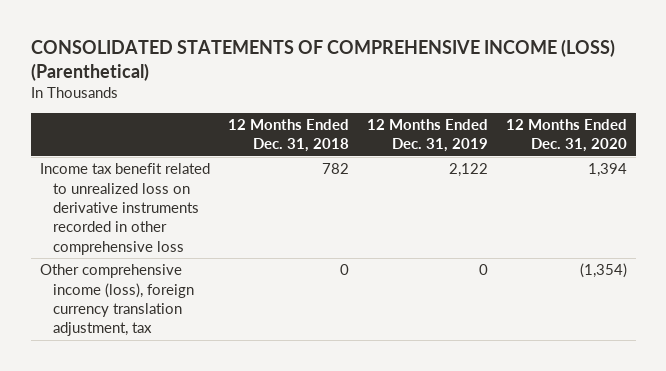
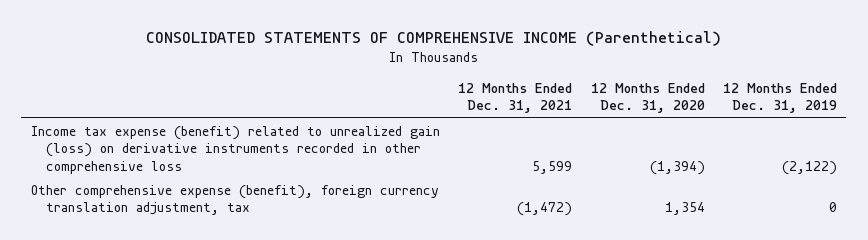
- CONSOLIDATED STATEMENTS OF COMPREHENSIVE INCOME (LOSS) (Parenthetical)
+ CONSOLIDATED STATEMENTS OF COMPREHENSIVE INCOME (Parenthetical)
- | 12 Months Ended Dec. 31, 2018 | 12 Months Ended Dec. 31, 2019 | 12 Months Ended Dec. 31, 2020
+ | 12 Months Ended Dec. 31, 2021 | 12 Months Ended Dec. 31, 2020 | 12 Months Ended Dec. 31, 2019
- Income tax benefit related to unrealized loss on derivative instruments recorded in other comprehensive loss | 782 | 2,122 | 1,394
- Other comprehensive income (loss), foreign currency translation adjustment, tax | 0 | 0 | (1,354)
+ Income tax expense (benefit) related to unrealized gain (loss) on derivative instruments recorded in other comprehensive loss | 5,599 | (1,394) | (2,122)
+ Other comprehensive expense (benefit), foreign currency translation adjustment, tax | (1,472) | 1,354 | 0

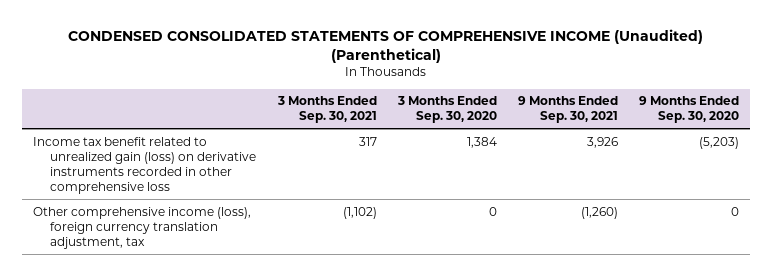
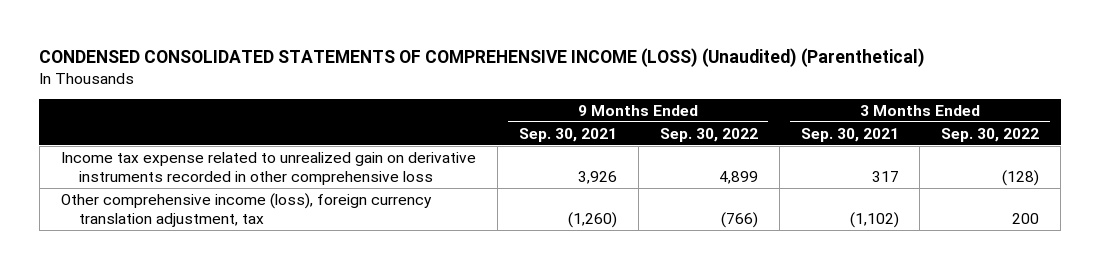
- CONDENSED CONSOLIDATED STATEMENTS OF COMPREHENSIVE INCOME (Unaudited) (Parenthetical)
+ CONDENSED CONSOLIDATED STATEMENTS OF COMPREHENSIVE INCOME (LOSS) (Unaudited) (Parenthetical)
- | 3 Months Ended Sep. 30, 2021 | 3 Months Ended Sep. 30, 2020 | 9 Months Ended Sep. 30, 2021 | 9 Months Ended Sep. 30, 2020
+ | 9 Months Ended Sep. 30, 2021 | 9 Months Ended Sep. 30, 2022 | 3 Months Ended Sep. 30, 2021 | 3 Months Ended Sep. 30, 2022
- Income tax benefit related to unrealized gain (loss) on derivative instruments recorded in other comprehensive loss | 317 | 1,384 | 3,926 | (5,203)
+ Income tax expense related to unrealized gain on derivative instruments recorded in other comprehensive loss | 3,926 | 4,899 | 317 | (128)

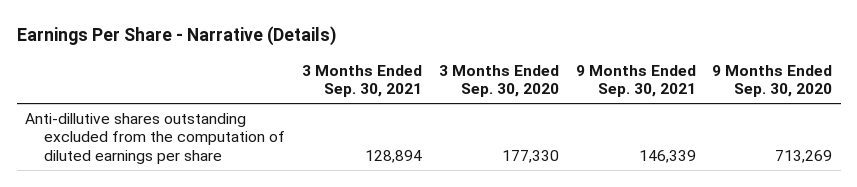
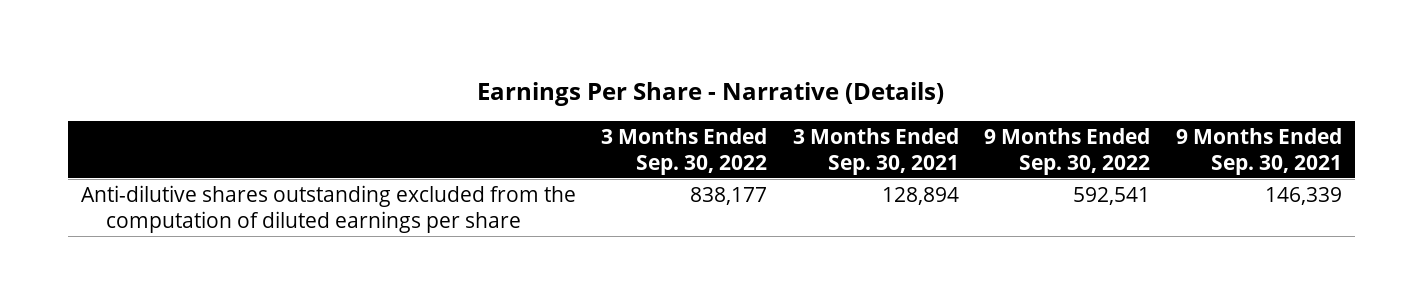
- | 3 Months Ended Sep. 30, 2021 | 3 Months Ended Sep. 30, 2020 | 9 Months Ended Sep. 30, 2021 | 9 Months Ended Sep. 30, 2020
+ | 3 Months Ended Sep. 30, 2022 | 3 Months Ended Sep. 30, 2021 | 9 Months Ended Sep. 30, 2022 | 9 Months Ended Sep. 30, 2021
- Anti-dillutive shares outstanding excluded from the computation of diluted earnings per share | 128,894 | 177,330 | 146,339 | 713,269
+ Anti-dilutive shares outstanding excluded from the computation of diluted earnings per share | 838,177 | 128,894 | 592,541 | 146,339

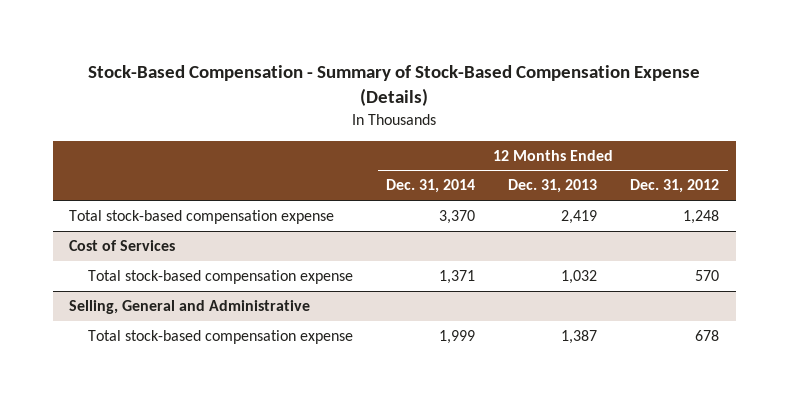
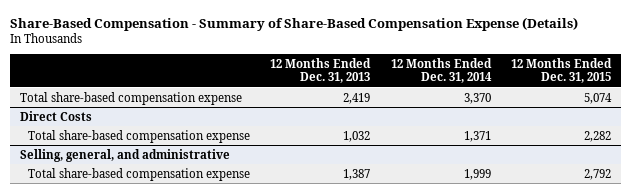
- Stock-Based Compensation - Summary of Stock-Based Compensation Expense (Details)
+ Share-Based Compensation - Summary of Share-Based Compensation Expense (Details)
- | 12 Months Ended Dec. 31, 2014 | 12 Months Ended Dec. 31, 2013 | 12 Months Ended Dec. 31, 2012
+ | 12 Months Ended Dec. 31, 2013 | 12 Months Ended Dec. 31, 2014 | 12 Months Ended Dec. 31, 2015
- Total stock-based compensation expense | 3,370 | 2,419 | 1,248
- Cost of Services
- Total stock-based compensation expense | 1,371 | 1,032 | 570
- Selling, General and Administrative
- Total stock-based compensation expense | 1,999 | 1,387 | 678
+ Total share-based compensation expense | 2,419 | 3,370 | 5,074
+ Direct Costs
+ Total share-based compensation expense | 1,032 | 1,371 | 2,282
+ Selling, general, and administrative
+ Total share-based compensation expense | 1,387 | 1,999 | 2,792

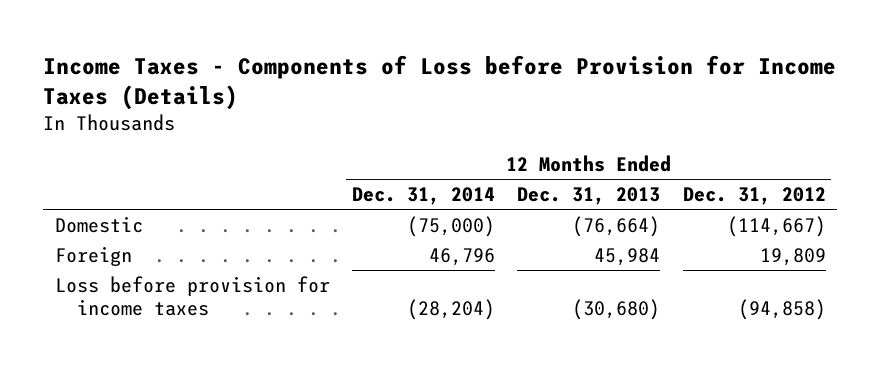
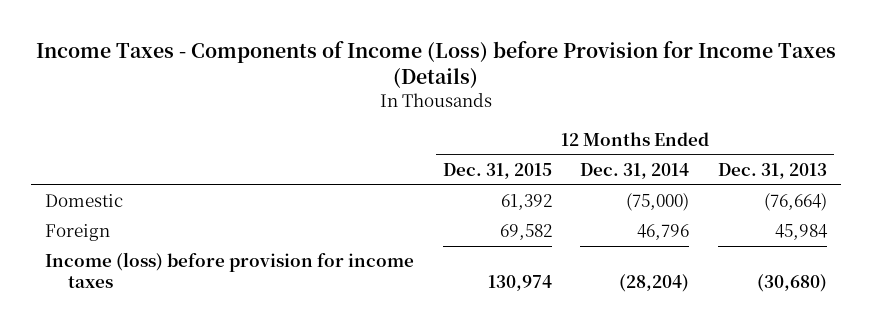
- Income Taxes - Components of Loss before Provision for Income Taxes (Details)
+ Income Taxes - Components of Income (Loss) before Provision for Income Taxes (Details)
- | 12 Months Ended Dec. 31, 2014 | 12 Months Ended Dec. 31, 2013 | 12 Months Ended Dec. 31, 2012
+ | 12 Months Ended Dec. 31, 2015 | 12 Months Ended Dec. 31, 2014 | 12 Months Ended Dec. 31, 2013
- Loss before provision for income taxes | (28,204) | (30,680) | (94,858)
+ Income (loss) before provision for income taxes | 130,974 | (28,204) | (30,680)

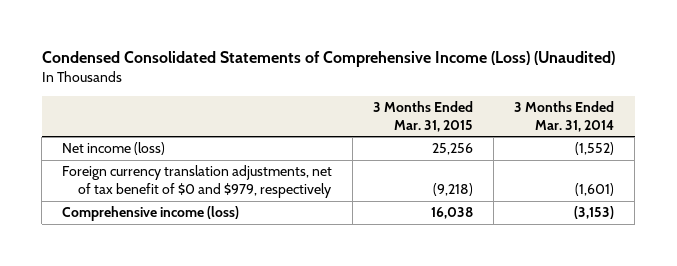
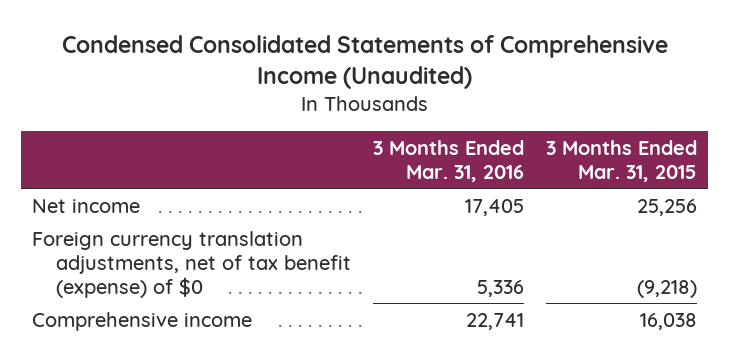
- Condensed Consolidated Statements of Comprehensive Income (Loss) (Unaudited)
+ Condensed Consolidated Statements of Comprehensive Income (Unaudited)
- | 3 Months Ended Mar. 31, 2015 | 3 Months Ended Mar. 31, 2014
+ | 3 Months Ended Mar. 31, 2016 | 3 Months Ended Mar. 31, 2015
- Net income (loss) | 25,256 | (1,552)
- Foreign currency translation adjustments, net of tax benefit of $0 and $979, respectively | (9,218) | (1,601)
- Comprehensive income (loss) | 16,038 | (3,153)
+ Net income | 17,405 | 25,256
+ Foreign currency translation adjustments, net of tax benefit (expense) of $0 | 5,336 | (9,218)
+ Comprehensive income | 22,741 | 16,038

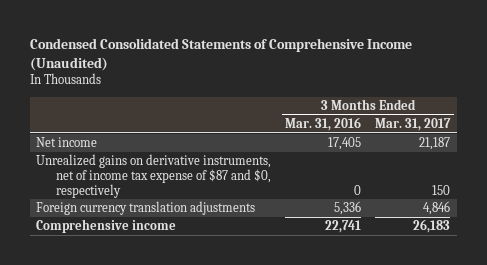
- | 3 Months Ended Mar. 31, 2016 | 3 Months Ended Mar. 31, 2015
+ | 3 Months Ended Mar. 31, 2016 | 3 Months Ended Mar. 31, 2017
- Foreign currency translation adjustments, net of tax benefit (expense) of $0 | 5,336 | (9,218)
+ Unrealized gains on derivative instruments, net of income tax expense of $87 and $0, respectively | 0 | 150
+ Foreign currency translation adjustments | 5,336 | 4,846

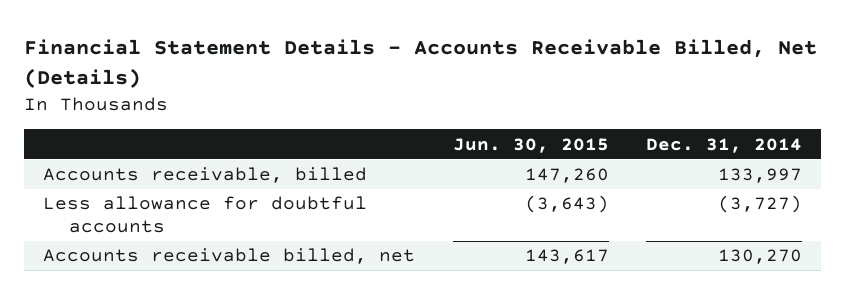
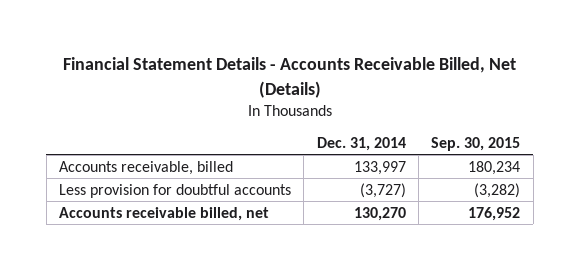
- | Jun. 30, 2015 | Dec. 31, 2014
+ | Dec. 31, 2014 | Sep. 30, 2015
- Less allowance for doubtful accounts | (3,643) | (3,727)
+ Less provision for doubtful accounts | (3,727) | (3,282)

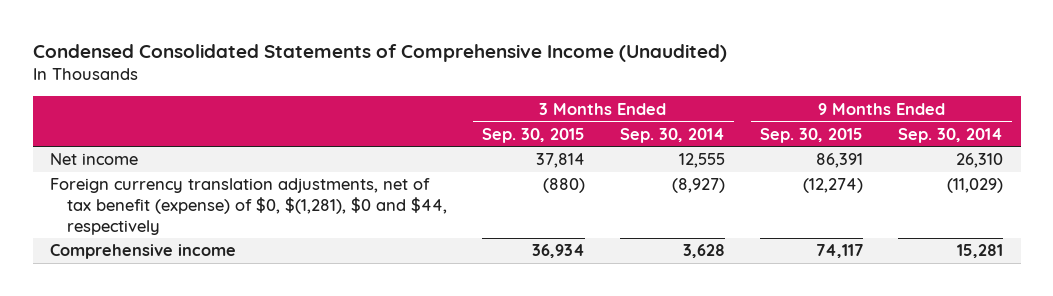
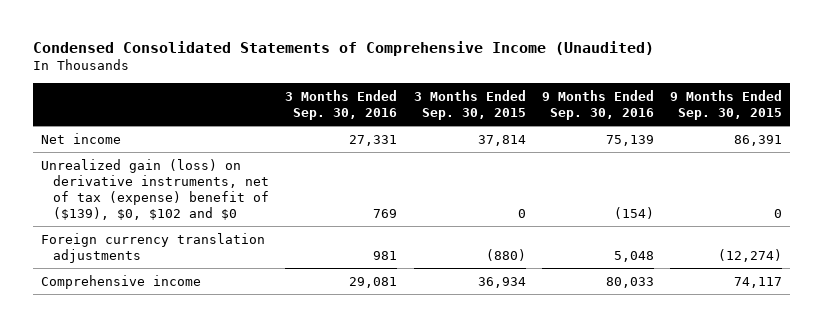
- | 3 Months Ended Sep. 30, 2015 | 3 Months Ended Sep. 30, 2014 | 9 Months Ended Sep. 30, 2015 | 9 Months Ended Sep. 30, 2014
+ | 3 Months Ended Sep. 30, 2016 | 3 Months Ended Sep. 30, 2015 | 9 Months Ended Sep. 30, 2016 | 9 Months Ended Sep. 30, 2015
- Foreign currency translation adjustments, net of tax benefit (expense) of $0, $(1,281), $0 and $44, respectively | (880) | (8,927) | (12,274) | (11,029)
+ Unrealized gain (loss) on derivative instruments, net of tax (expense) benefit of ($139), $0, $102 and $0 | 769 | 0 | (154) | 0
+ Foreign currency translation adjustments | 981 | (880) | 5,048 | (12,274)

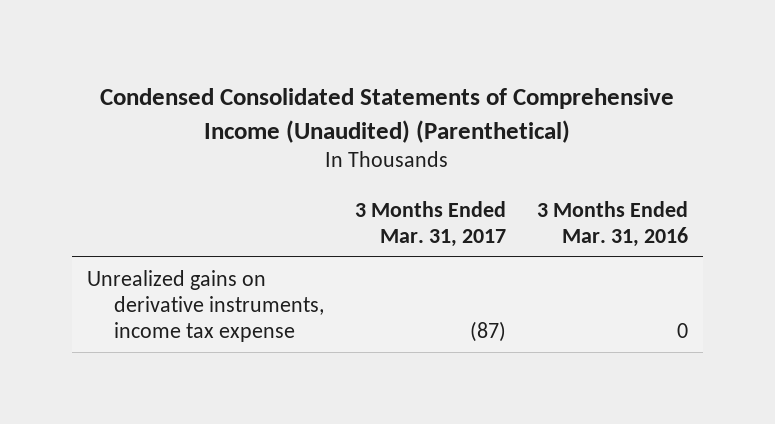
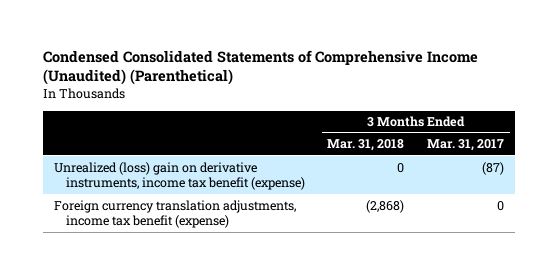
- | 3 Months Ended Mar. 31, 2017 | 3 Months Ended Mar. 31, 2016
+ | 3 Months Ended Mar. 31, 2018 | 3 Months Ended Mar. 31, 2017
- Unrealized gains on derivative instruments, income tax expense | (87) | 0
+ Unrealized (loss) gain on derivative instruments, income tax benefit (expense) | 0 | (87)
+ Foreign currency translation adjustments, income tax benefit (expense) | (2,868) | 0

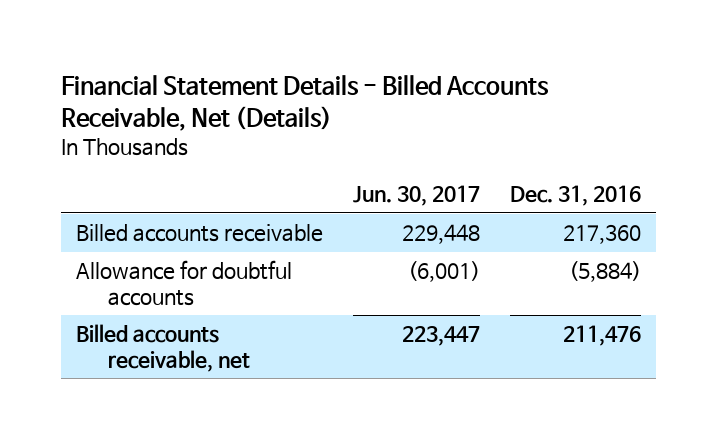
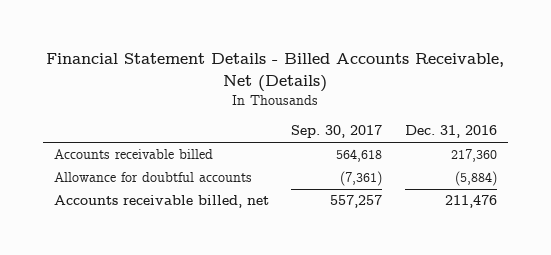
- | Jun. 30, 2017 | Dec. 31, 2016
+ | Sep. 30, 2017 | Dec. 31, 2016
- Billed accounts receivable | 229,448 | 217,360
+ Accounts receivable billed | 564,618 | 217,360
- Billed accounts receivable, net | 223,447 | 211,476
+ Accounts receivable billed, net | 557,257 | 211,476

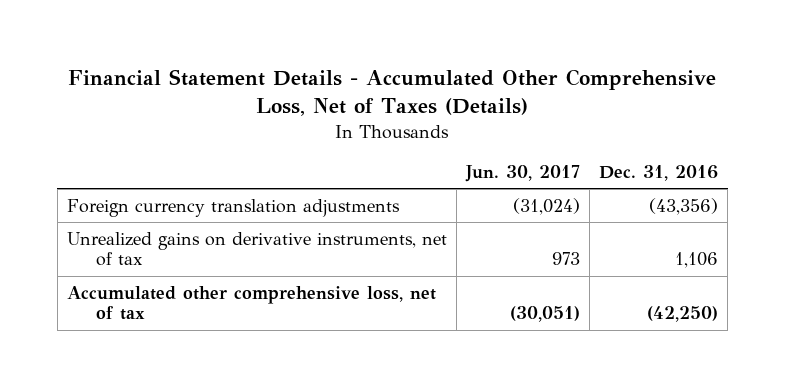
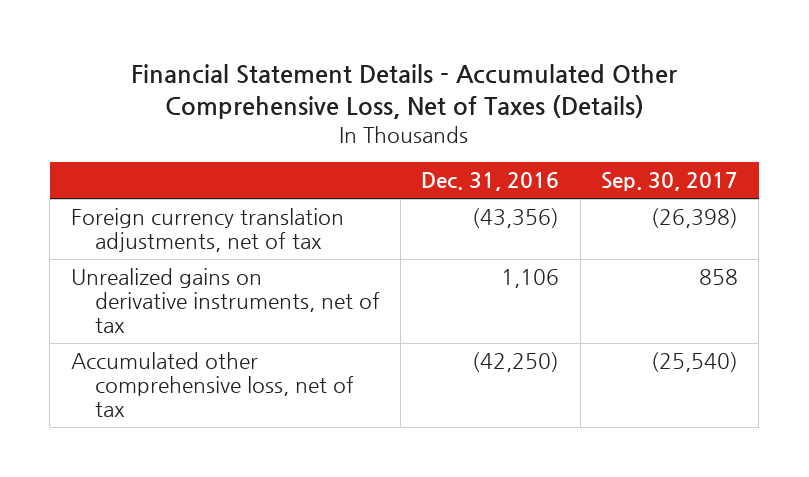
- | Jun. 30, 2017 | Dec. 31, 2016
+ | Dec. 31, 2016 | Sep. 30, 2017
- Foreign currency translation adjustments | (31,024) | (43,356)
+ Foreign currency translation adjustments, net of tax | (43,356) | (26,398)

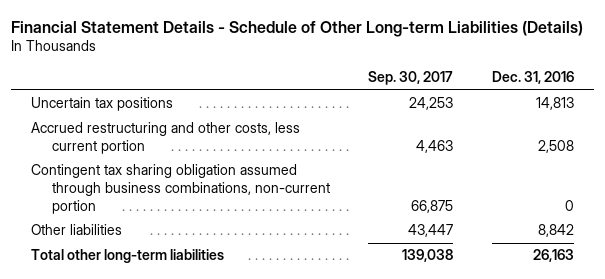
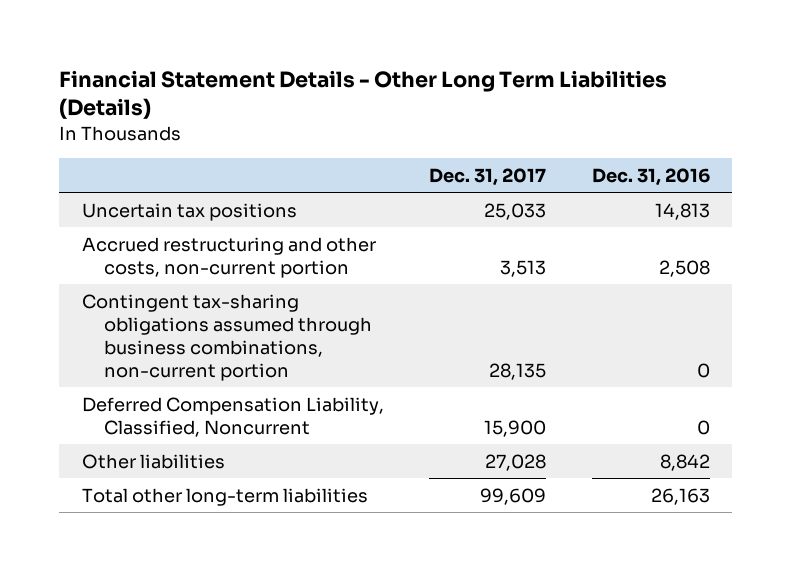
- Financial Statement Details - Schedule of Other Long-term Liabilities (Details)
+ Financial Statement Details - Other Long Term Liabilities (Details)
- | Sep. 30, 2017 | Dec. 31, 2016
+ | Dec. 31, 2017 | Dec. 31, 2016
- Accrued restructuring and other costs, less current portion | 4,463 | 2,508
- Contingent tax sharing obligation assumed through business combinations, non-current portion | 66,875 | 0
+ Accrued restructuring and other costs, non-current portion | 3,513 | 2,508
+ Contingent tax-sharing obligations assumed through business combinations, non-current portion | 28,135 | 0
+ Deferred Compensation Liability, Classified, Noncurrent | 15,900 | 0

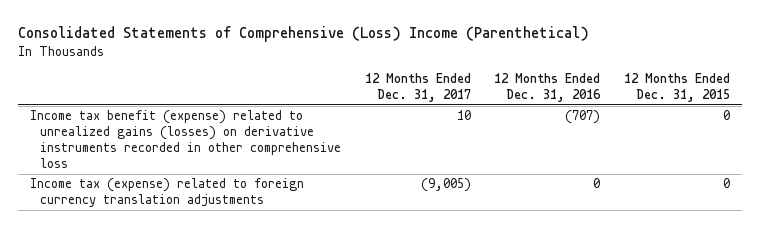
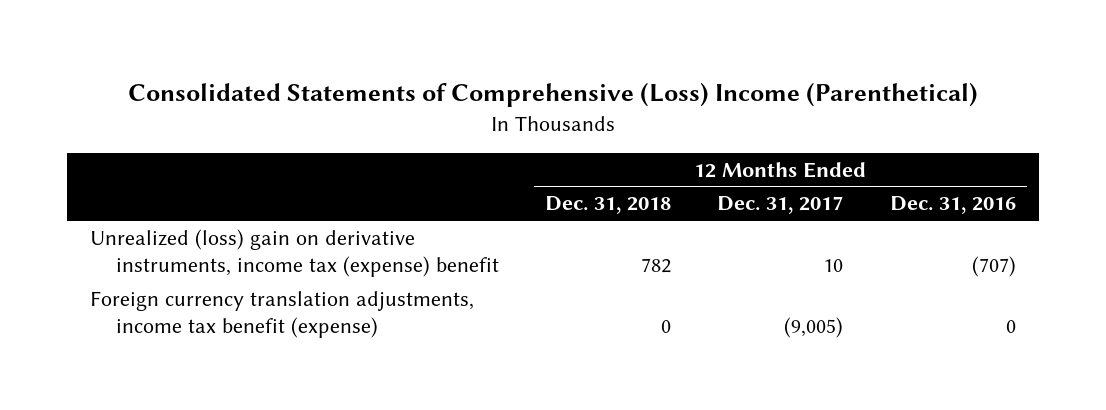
- | 12 Months Ended Dec. 31, 2017 | 12 Months Ended Dec. 31, 2016 | 12 Months Ended Dec. 31, 2015
+ | 12 Months Ended Dec. 31, 2018 | 12 Months Ended Dec. 31, 2017 | 12 Months Ended Dec. 31, 2016
- Income tax benefit (expense) related to unrealized gains (losses) on derivative instruments recorded in other comprehensive loss | 10 | (707) | 0
- Income tax (expense) related to foreign currency translation adjustments | (9,005) | 0 | 0
+ Unrealized (loss) gain on derivative instruments, income tax (expense) benefit | 782 | 10 | (707)
+ Foreign currency translation adjustments, income tax benefit (expense) | 0 | (9,005) | 0

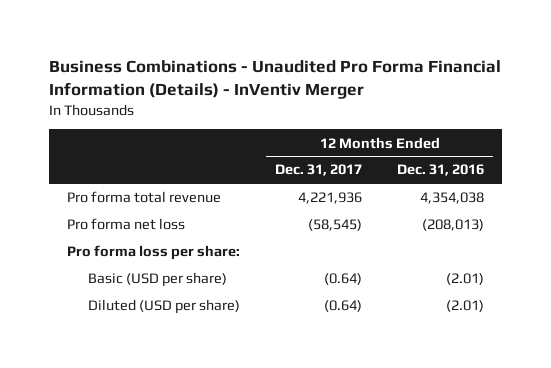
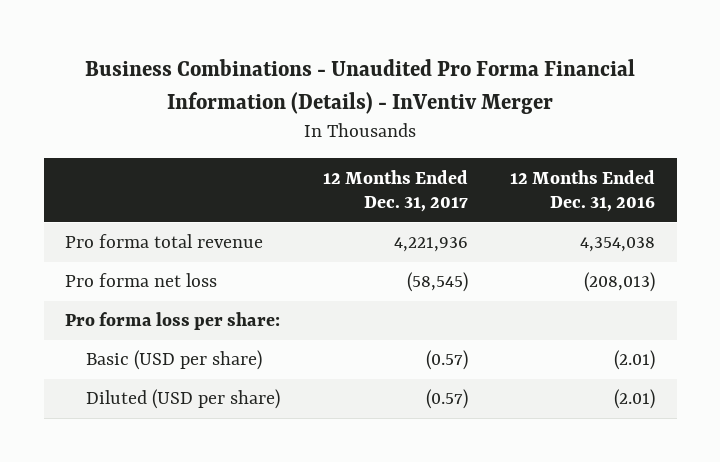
- Basic (USD per share) | (0.64) | (2.01)
- Diluted (USD per share) | (0.64) | (2.01)
+ Basic (USD per share) | (0.57) | (2.01)
+ Diluted (USD per share) | (0.57) | (2.01)

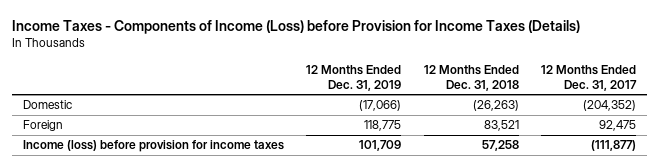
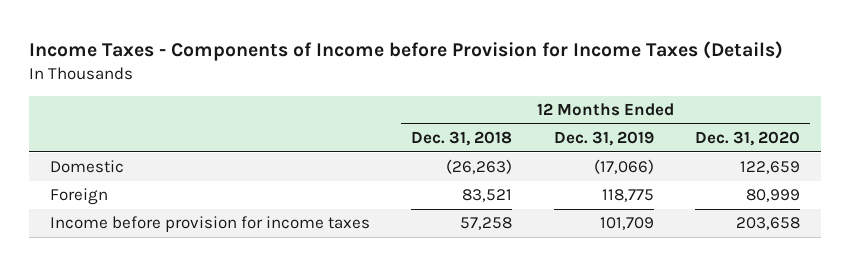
- Income Taxes - Components of Income (Loss) before Provision for Income Taxes (Details)
+ Income Taxes - Components of Income before Provision for Income Taxes (Details)
- | 12 Months Ended Dec. 31, 2019 | 12 Months Ended Dec. 31, 2018 | 12 Months Ended Dec. 31, 2017
+ | 12 Months Ended Dec. 31, 2018 | 12 Months Ended Dec. 31, 2019 | 12 Months Ended Dec. 31, 2020
- Income (loss) before provision for income taxes | 101,709 | 57,258 | (111,877)
+ Income before provision for income taxes | 57,258 | 101,709 | 203,658

